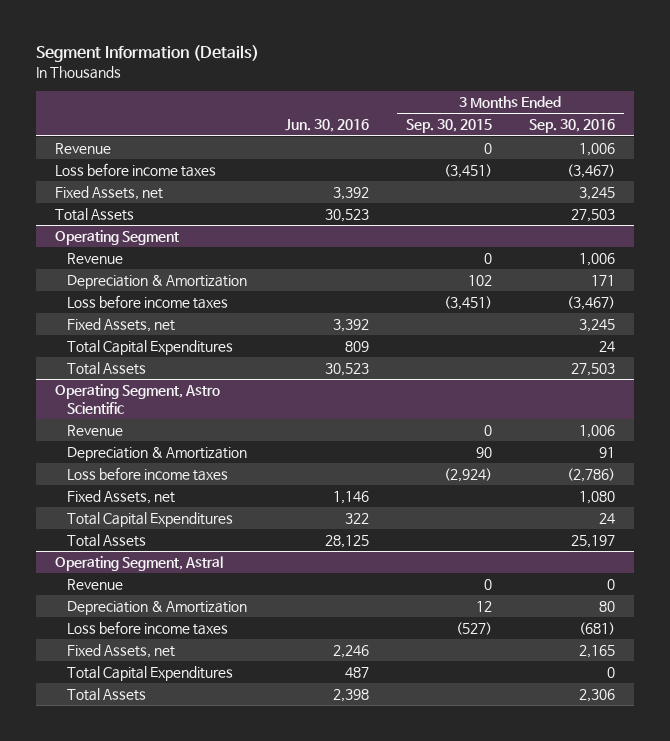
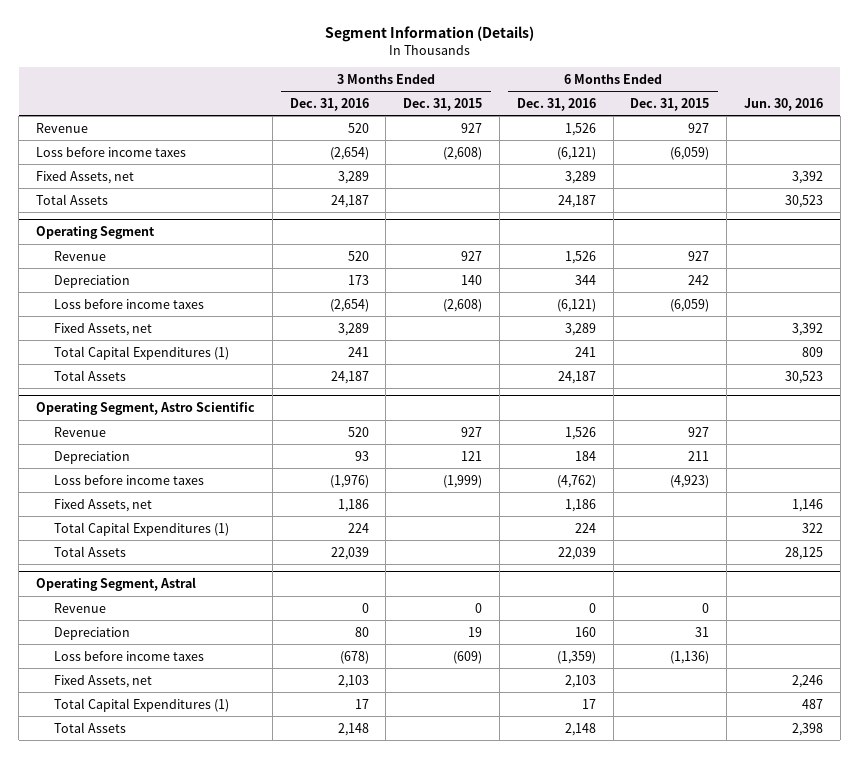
- | Jun. 30, 2016 | 3 Months Ended Sep. 30, 2015 | 3 Months Ended Sep. 30, 2016
+ | 3 Months Ended Dec. 31, 2016 | 3 Months Ended Dec. 31, 2015 | 6 Months Ended Dec. 31, 2016 | 6 Months Ended Dec. 31, 2015 | Jun. 30, 2016
@ Operating Segment
- Depreciation & Amortization | | 102 | 171
+ Depreciation | 173 | 140 | 344 | 242 |
- Total Capital Expenditures | 809 | | 24
+ Total Capital Expenditures (1) | 241 | | 241 | | 809
@ Operating Segment, Astro Scientific
- Depreciation & Amortization | | 90 | 91
+ Depreciation | 93 | 121 | 184 | 211 |
- Total Capital Expenditures | 322 | | 24
+ Total Capital Expenditures (1) | 224 | | 224 | | 322
@ Operating Segment, Astral
- Depreciation & Amortization | | 12 | 80
+ Depreciation | 80 | 19 | 160 | 31 |
- Total Capital Expenditures | 487 | | 0
+ Total Capital Expenditures (1) | 17 | | 17 | | 487

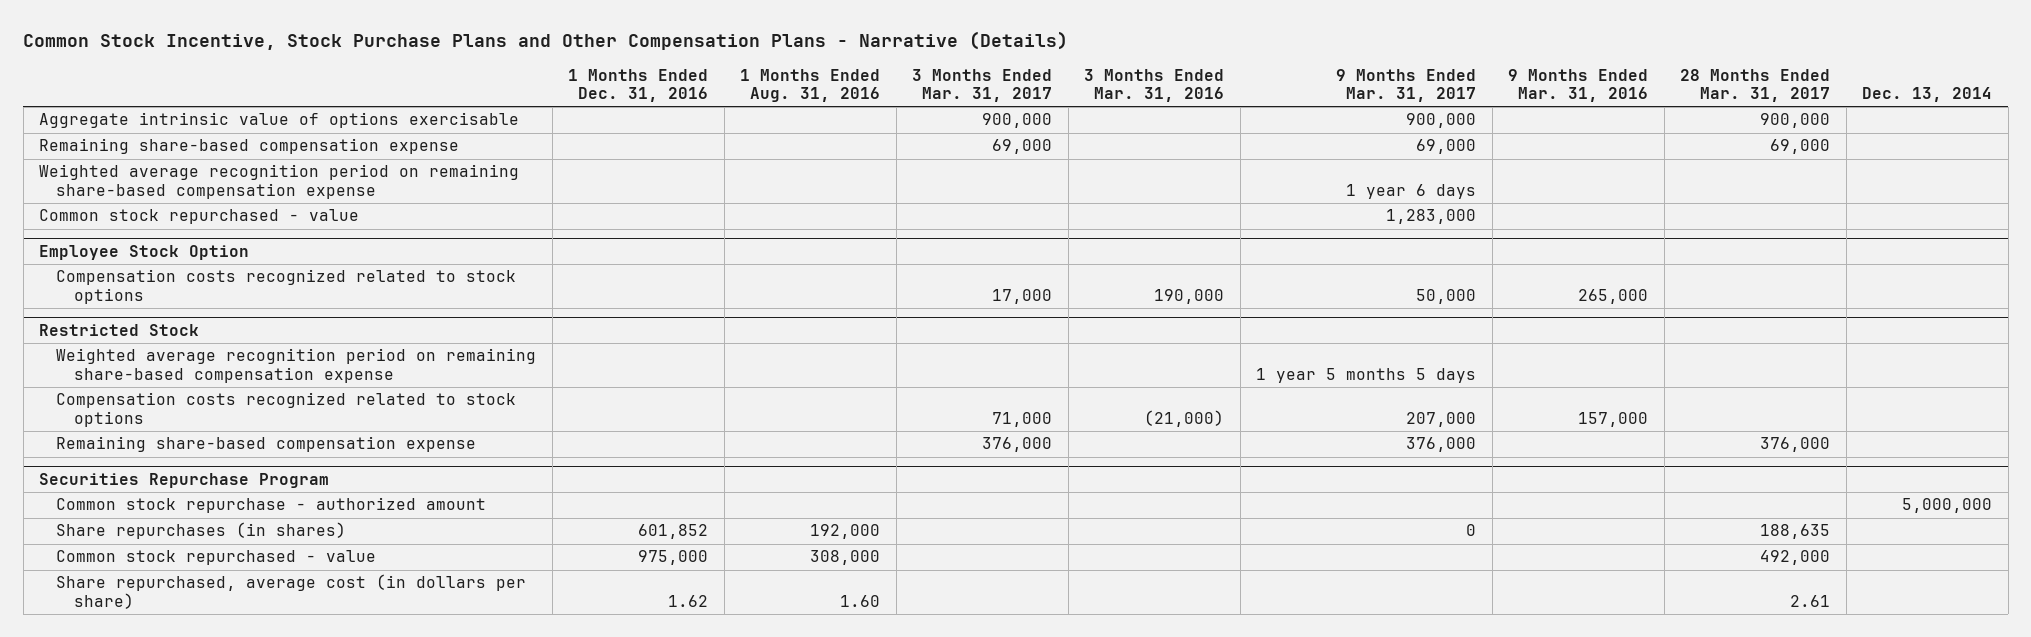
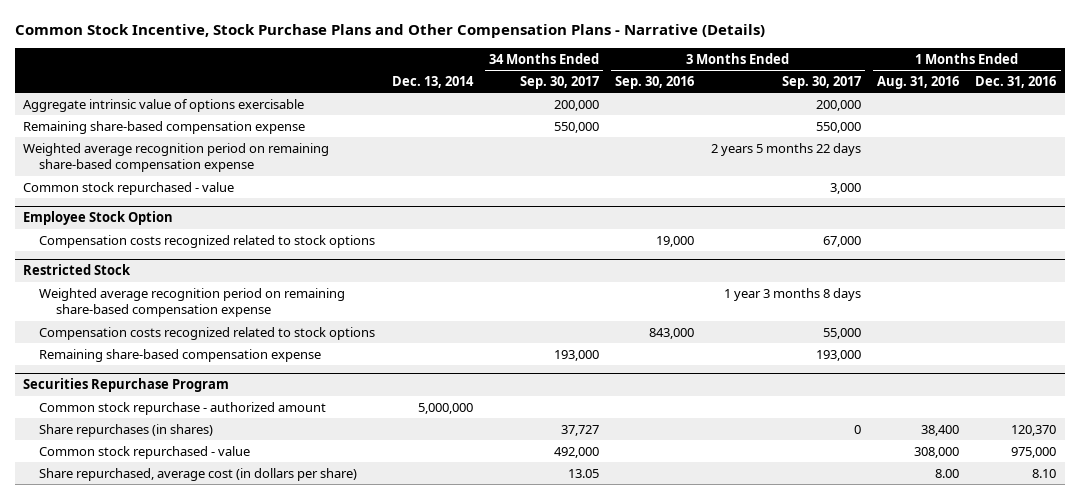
- | 1 Months Ended Dec. 31, 2016 | 1 Months Ended Aug. 31, 2016 | 3 Months Ended Mar. 31, 2017 | 3 Months Ended Mar. 31, 2016 | 9 Months Ended Mar. 31, 2017 | 9 Months Ended Mar. 31, 2016 | 28 Months Ended Mar. 31, 2017 | Dec. 13, 2014
+ | Dec. 13, 2014 | 34 Months Ended Sep. 30, 2017 | 3 Months Ended Sep. 30, 2016 | 3 Months Ended Sep. 30, 2017 | 1 Months Ended Aug. 31, 2016 | 1 Months Ended Dec. 31, 2016
@ Securities Repurchase Program
- Share repurchases (in shares) | 601,852 | 192,000 | | | 0 | | 188,635 |
+ Share repurchases (in shares) | | 37,727 | | 0 | 38,400 | 120,370
- Share repurchased, average cost (in dollars per share) | 1.62 | 1.60 | | | | | 2.61 |
+ Share repurchased, average cost (in dollars per share) | | 13.05 | | | 8.00 | 8.10

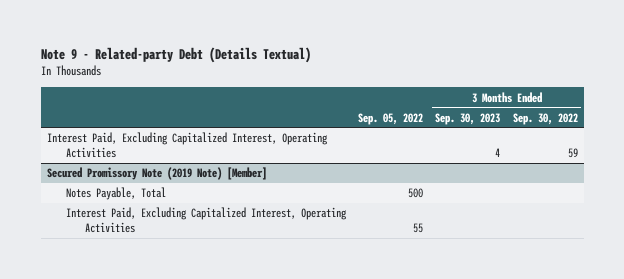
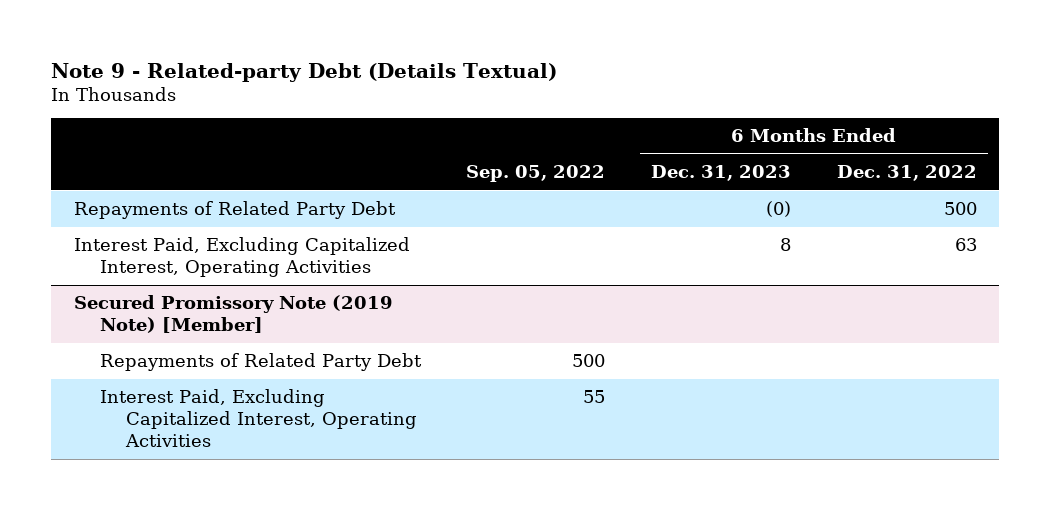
- | Sep. 05, 2022 | 3 Months Ended Sep. 30, 2023 | 3 Months Ended Sep. 30, 2022
+ | Sep. 05, 2022 | 6 Months Ended Dec. 31, 2023 | 6 Months Ended Dec. 31, 2022
+ Repayments of Related Party Debt | | (0) | 500
@ Secured Promissory Note (2019 Note) [Member]
- Notes Payable, Total | 500 | |
+ Repayments of Related Party Debt | 500 | |

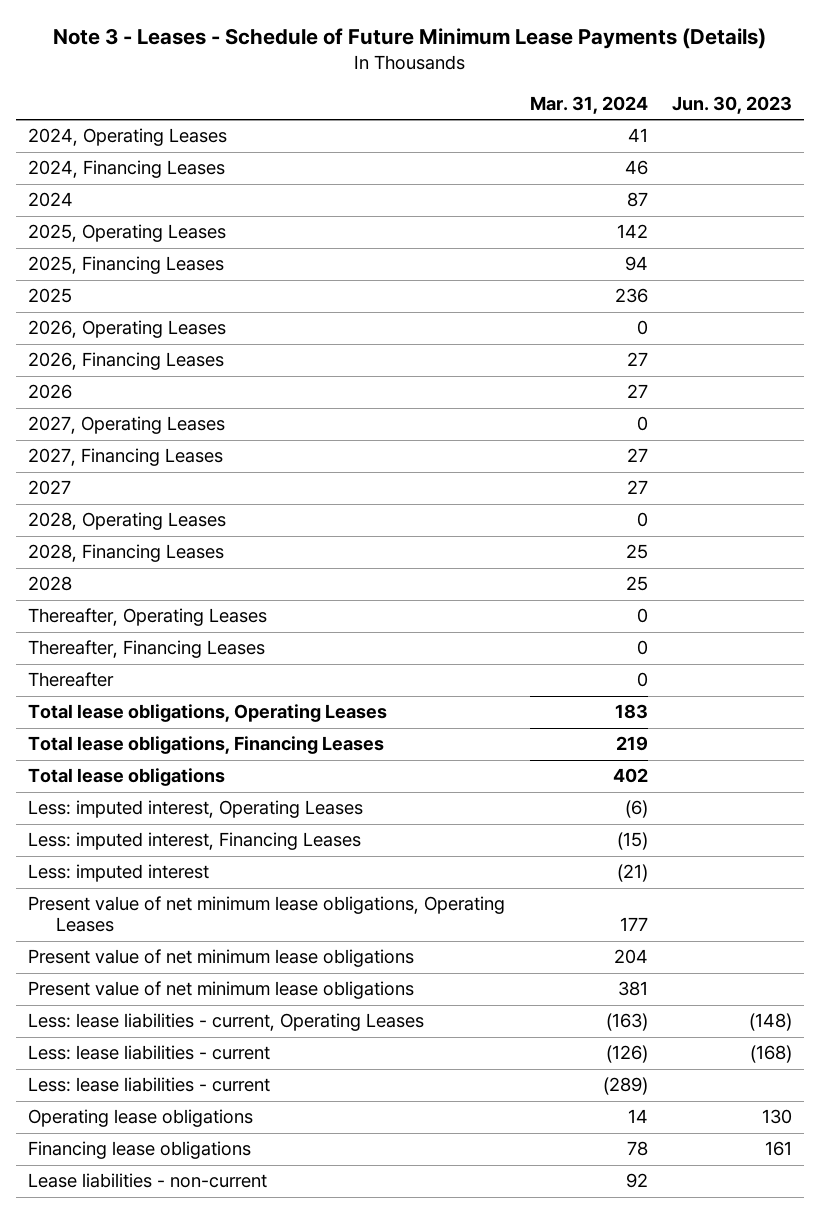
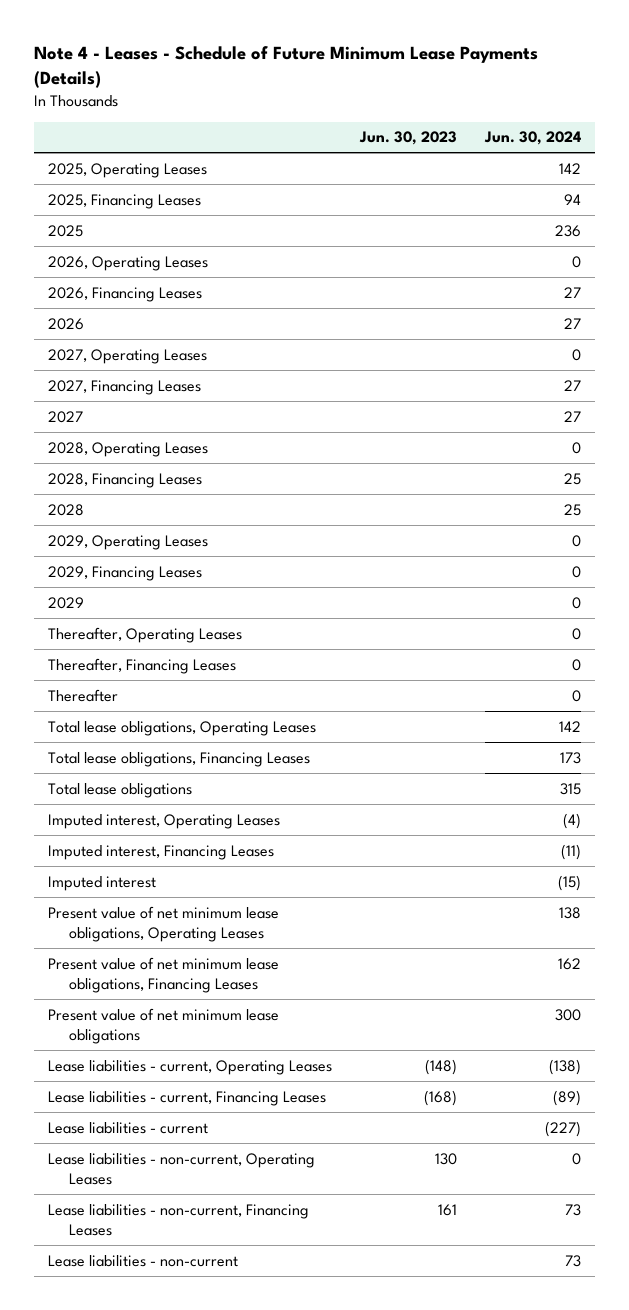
- Note 3 - Leases - Schedule of Future Minimum Lease Payments (Details)
+ Note 4 - Leases - Schedule of Future Minimum Lease Payments (Details)
- | Mar. 31, 2024 | Jun. 30, 2023
+ | Jun. 30, 2023 | Jun. 30, 2024
- 2024, Operating Leases | 41 |
- 2024, Financing Leases | 46 |
- 2024 | 87 |
+ 2029, Operating Leases | | 0
+ 2029, Financing Leases | | 0
+ 2029 | | 0
- Less: imputed interest, Operating Leases | (6) |
- Less: imputed interest, Financing Leases | (15) |
- Less: imputed interest | (21) |
+ Imputed interest, Operating Leases | | (4)
+ Imputed interest, Financing Leases | | (11)
+ Imputed interest | | (15)
- Present value of net minimum lease obligations | 204 |
+ Present value of net minimum lease obligations, Financing Leases | | 162
- Less: lease liabilities - current, Operating Leases | (163) | (148)
- Less: lease liabilities - current | (126) | (168)
- Less: lease liabilities - current | (289) |
- Operating lease obligations | 14 | 130
- Financing lease obligations | 78 | 161
+ Lease liabilities - current, Operating Leases | (148) | (138)
+ Lease liabilities - current, Financing Leases | (168) | (89)
+ Lease liabilities - current | | (227)
+ Lease liabilities - non-current, Operating Leases | 130 | 0
+ Lease liabilities - non-current, Financing Leases | 161 | 73

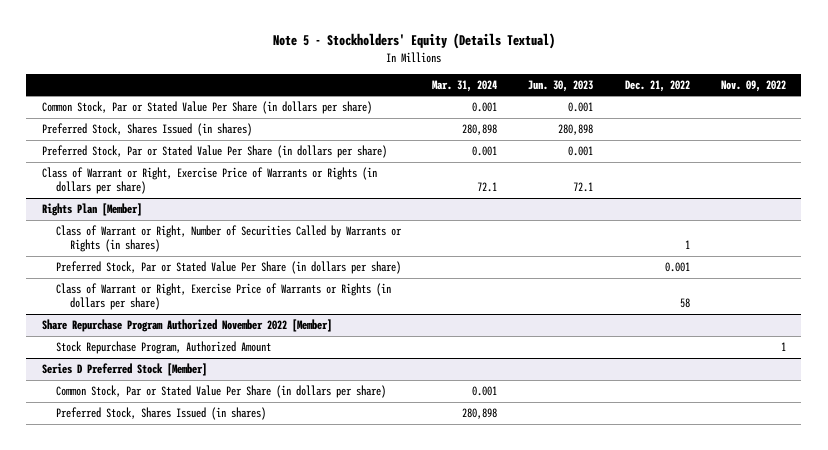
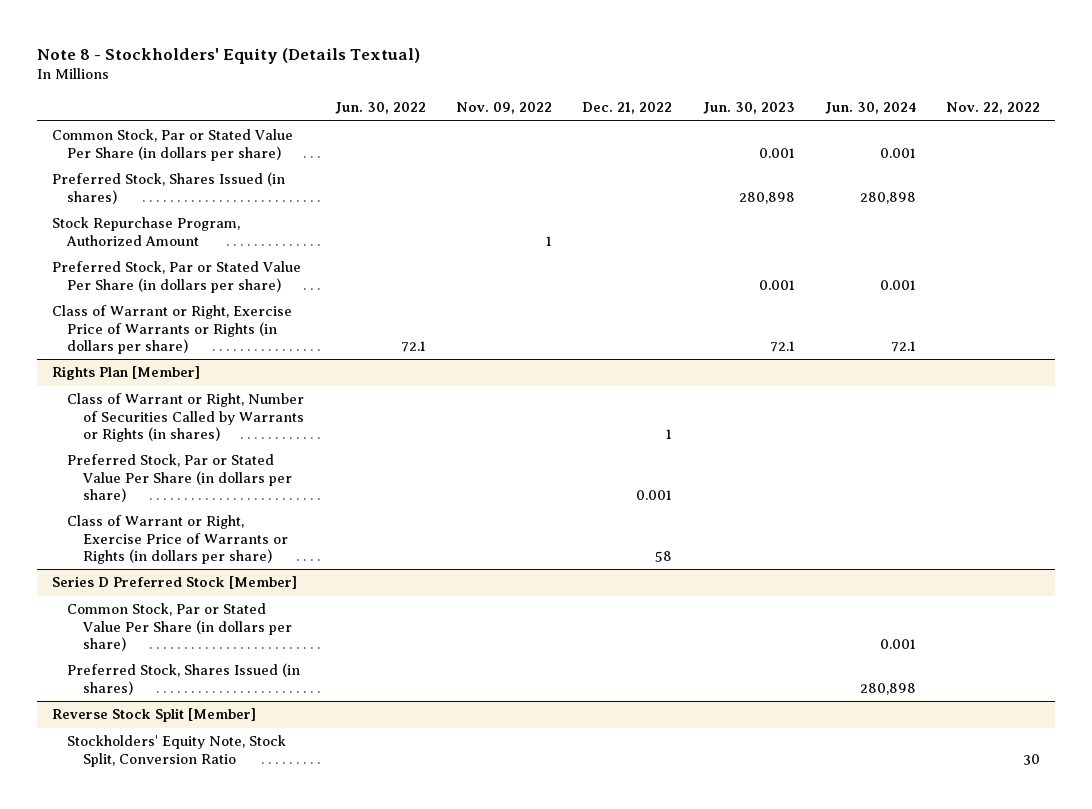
- Note 5 - Stockholders' Equity (Details Textual)
+ Note 8 - Stockholders' Equity (Details Textual)
- | Mar. 31, 2024 | Jun. 30, 2023 | Dec. 21, 2022 | Nov. 09, 2022
+ | Jun. 30, 2022 | Nov. 09, 2022 | Dec. 21, 2022 | Jun. 30, 2023 | Jun. 30, 2024 | Nov. 22, 2022
+ Stock Repurchase Program, Authorized Amount | | 1 | | | |
- Share Repurchase Program Authorized November 2022 [Member]
- Stock Repurchase Program, Authorized Amount | | | | 1
+ Reverse Stock Split [Member]
+ Stockholders' Equity Note, Stock Split, Conversion Ratio | | | | | | 30

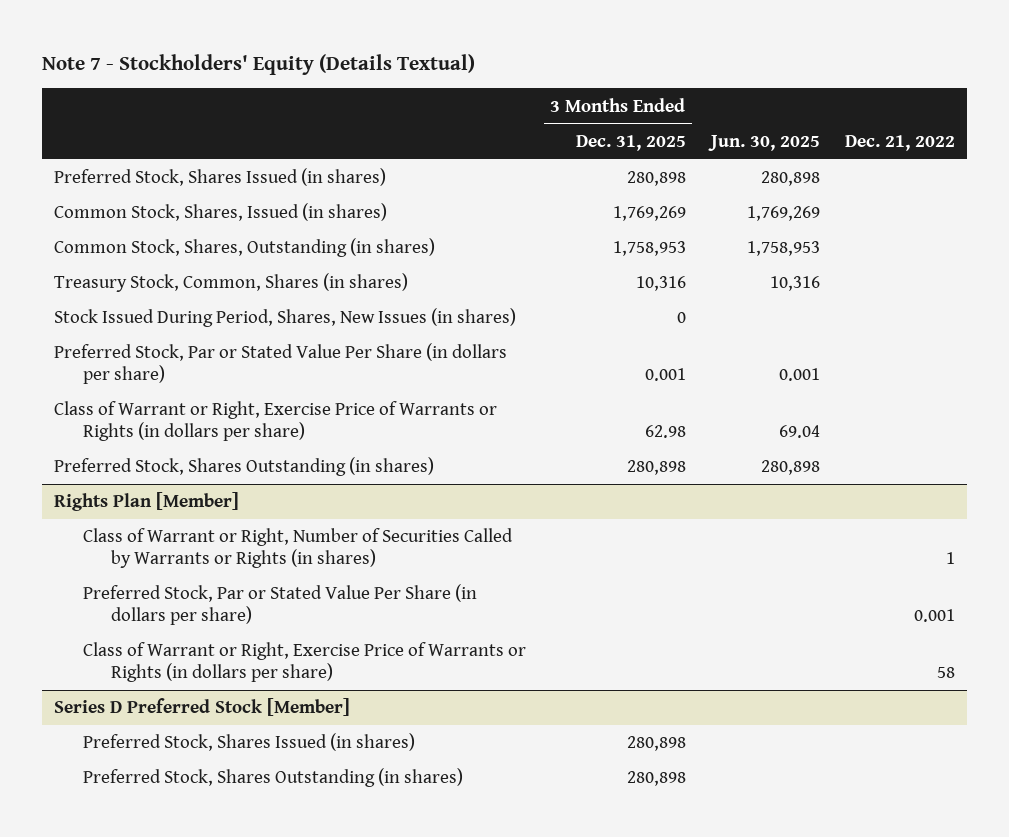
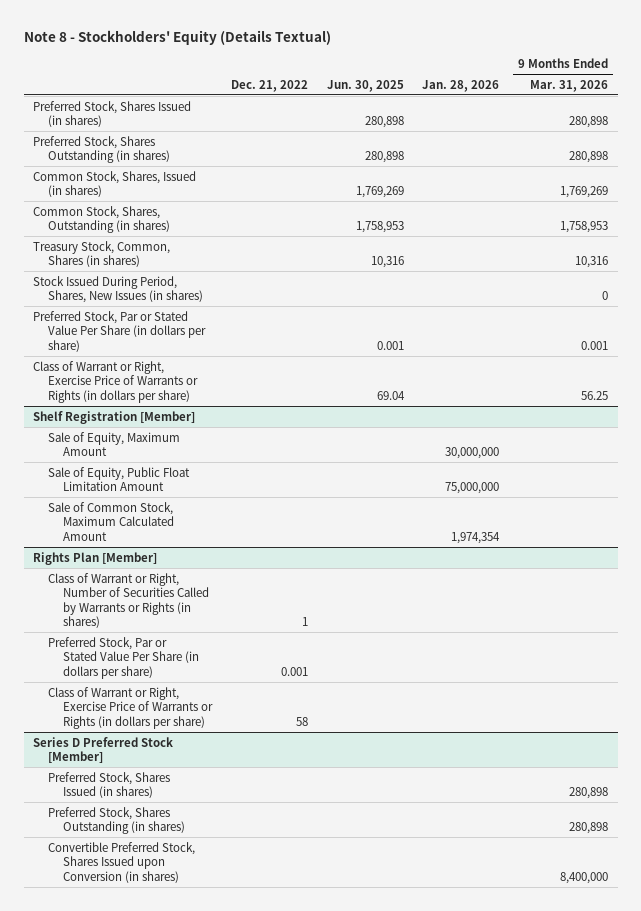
- Note 7 - Stockholders' Equity (Details Textual)
+ Note 8 - Stockholders' Equity (Details Textual)
- | 3 Months Ended Dec. 31, 2025 | Jun. 30, 2025 | Dec. 21, 2022
+ | Dec. 21, 2022 | Jun. 30, 2025 | Jan. 28, 2026 | 9 Months Ended Mar. 31, 2026
moved up: Preferred Stock, Shares Outstanding (in shares) | | 280,898 | | 280,898
+ Shelf Registration [Member]
+ Sale of Equity, Maximum Amount | | | 30,000,000 |
+ Sale of Equity, Public Float Limitation Amount | | | 75,000,000 |
+ Sale of Common Stock, Maximum Calculated Amount | | | 1,974,354 |
@ Series D Preferred Stock [Member]
+ Convertible Preferred Stock, Shares Issued upon Conversion (in shares) | | | | 8,400,000

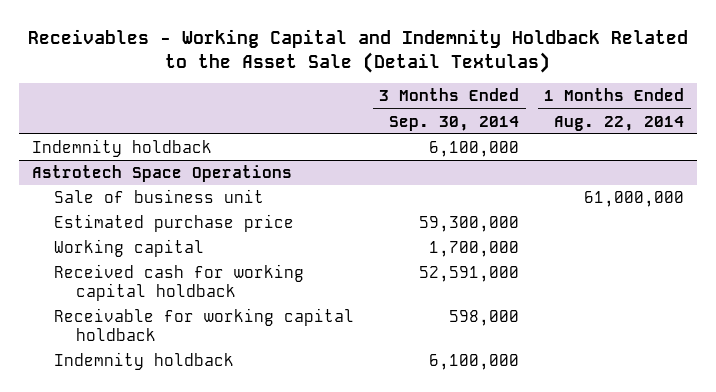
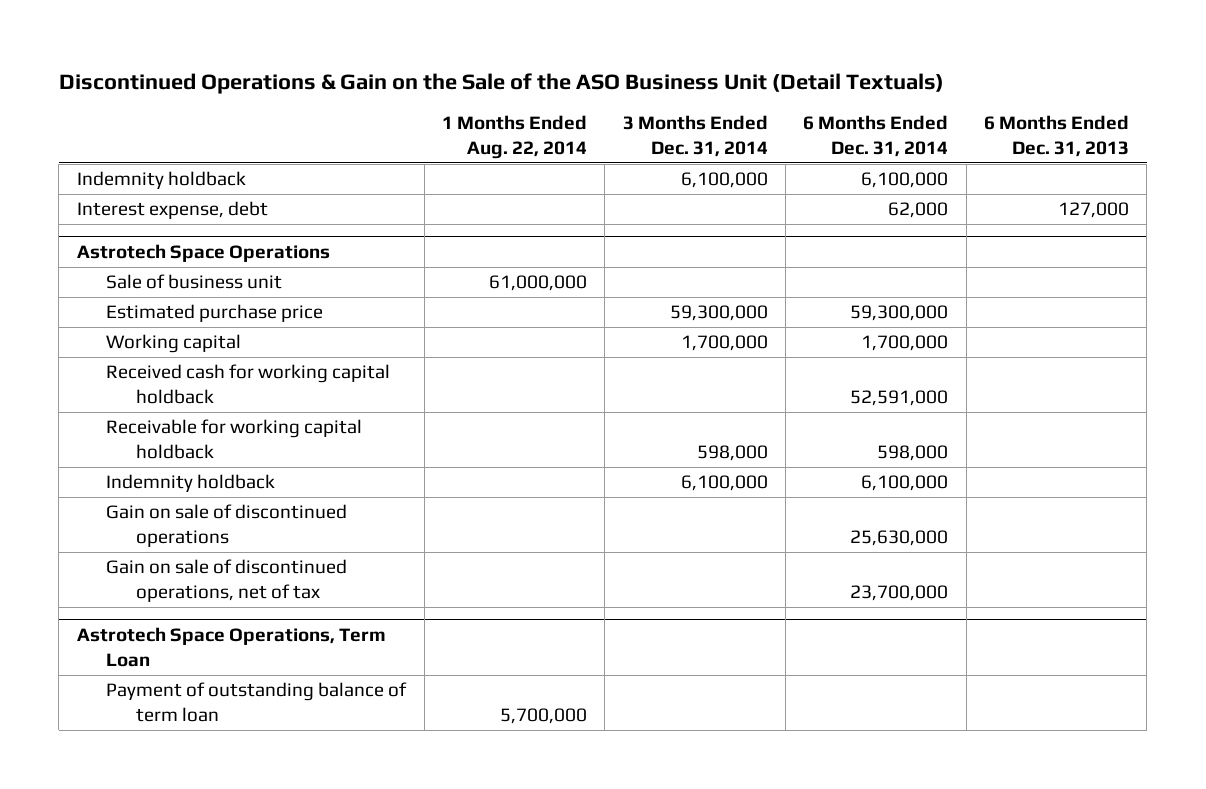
- Receivables - Working Capital and Indemnity Holdback Related to the Asset Sale (Detail Textulas)
+ Discontinued Operations & Gain on the Sale of the ASO Business Unit (Detail Textuals)
- | 3 Months Ended Sep. 30, 2014 | 1 Months Ended Aug. 22, 2014
+ | 1 Months Ended Aug. 22, 2014 | 3 Months Ended Dec. 31, 2014 | 6 Months Ended Dec. 31, 2014 | 6 Months Ended Dec. 31, 2013
+ Interest expense, debt | | | 62,000 | 127,000
@ Astrotech Space Operations
+ Gain on sale of discontinued operations | | | 25,630,000 |
+ Gain on sale of discontinued operations, net of tax | | | 23,700,000 |
+ Astrotech Space Operations, Term Loan
+ Payment of outstanding balance of term loan | 5,700,000 | | |

